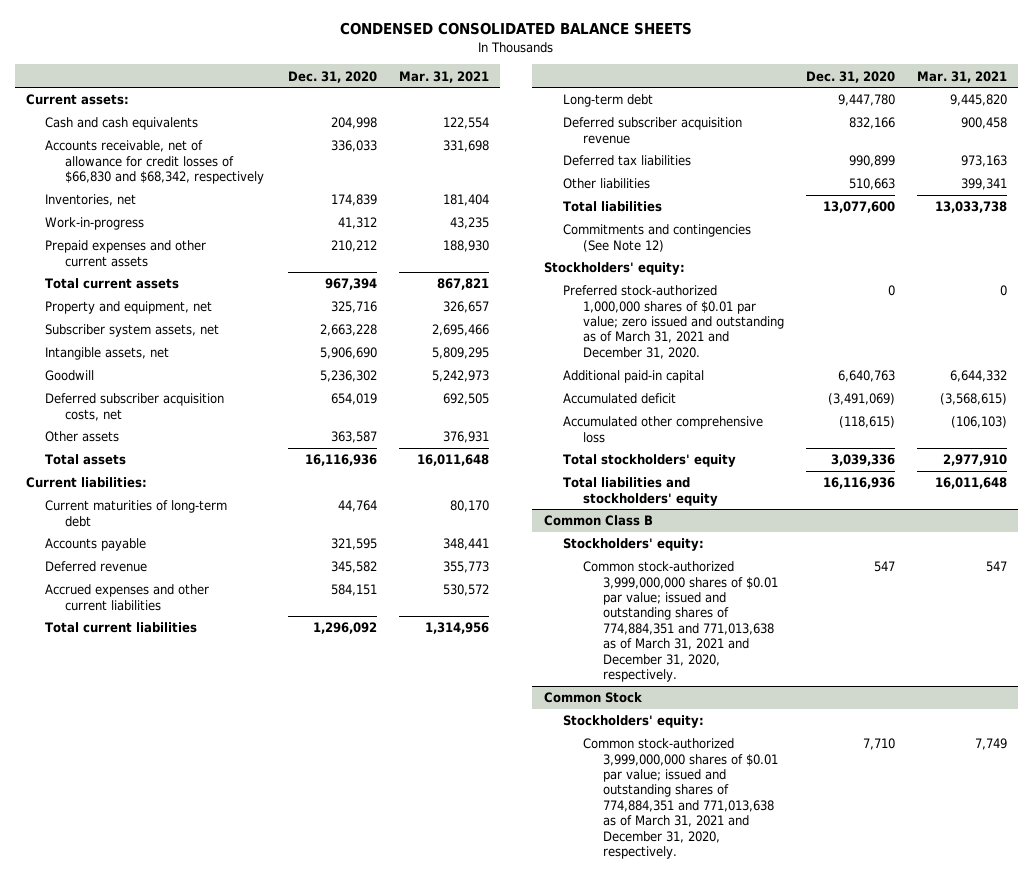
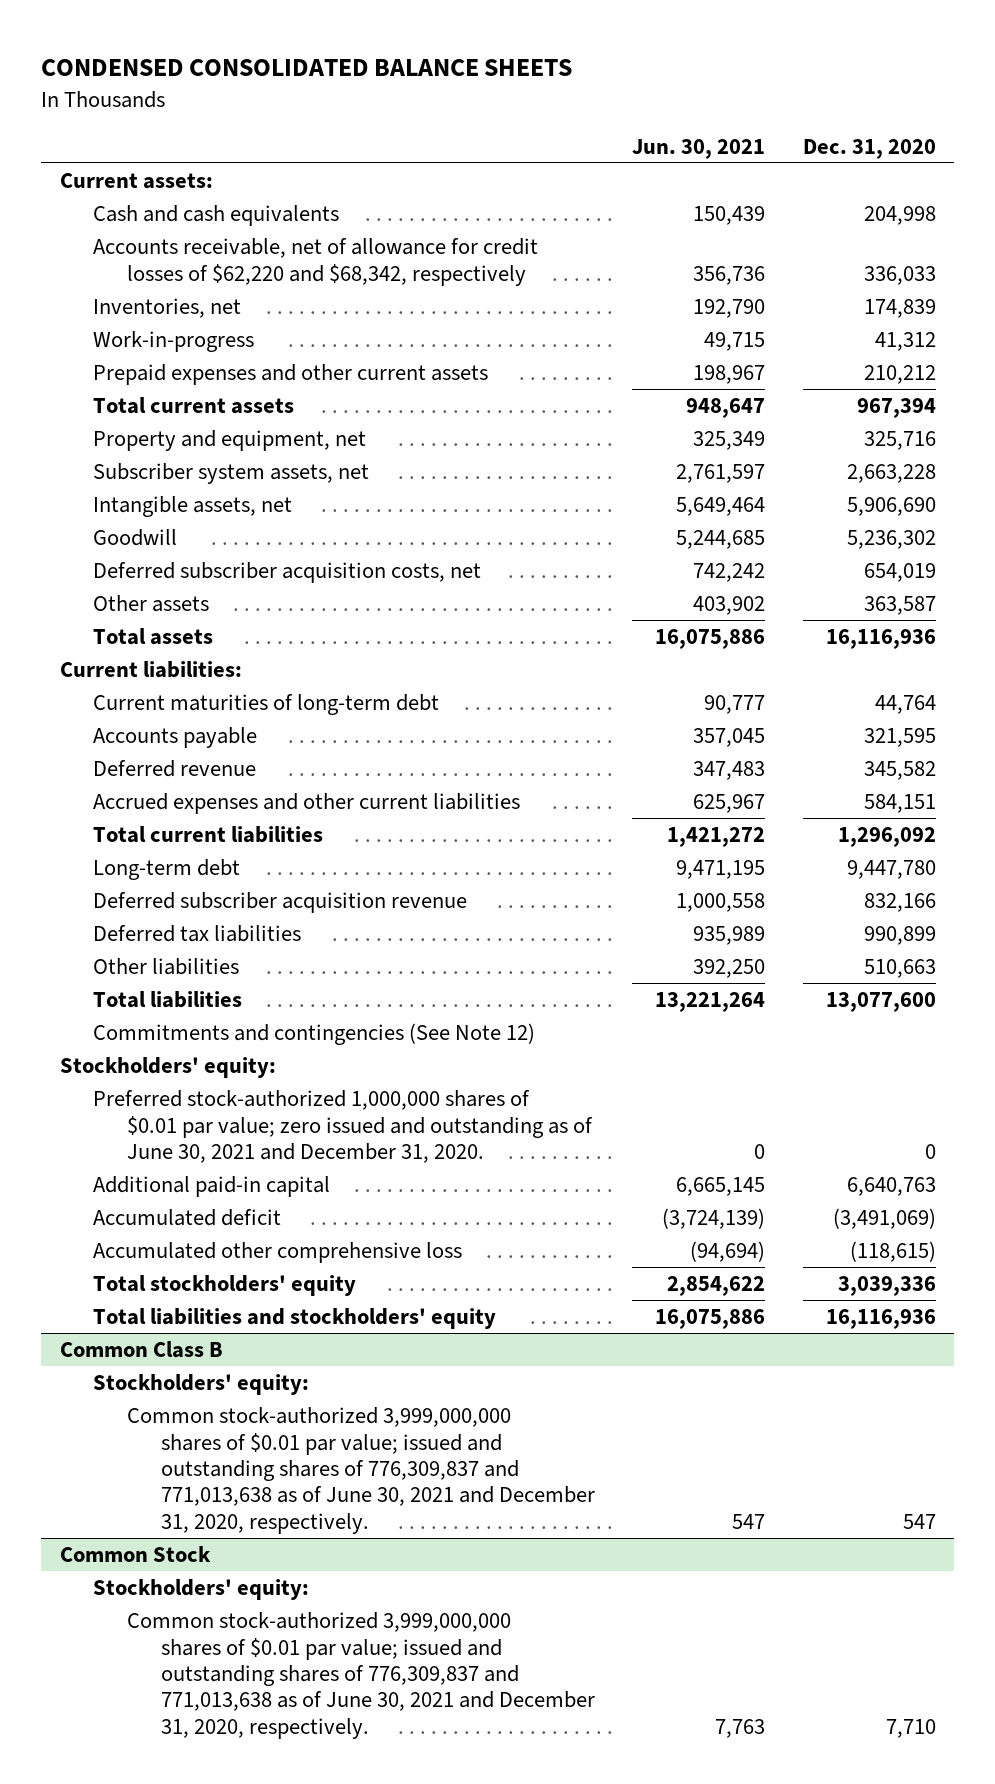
- | Dec. 31, 2020 | Mar. 31, 2021
+ | Jun. 30, 2021 | Dec. 31, 2020
- Accounts receivable, net of allowance for credit losses of $66,830 and $68,342, respectively | 336,033 | 331,698
+ Accounts receivable, net of allowance for credit losses of $62,220 and $68,342, respectively | 356,736 | 336,033
- Preferred stock-authorized 1,000,000 shares of $0.01 par value; zero issued and outstanding as of March 31, 2021 and December 31, 2020. | 0 | 0
+ Preferred stock-authorized 1,000,000 shares of $0.01 par value; zero issued and outstanding as of June 30, 2021 and December 31, 2020. | 0 | 0
@ Common Class B
- Common stock-authorized 3,999,000,000 shares of $0.01 par value; issued and outstanding shares of 774,884,351 and 771,013,638 as of March 31, 2021 and December 31, 2020, respectively. | 547 | 547
+ Common stock-authorized 3,999,000,000 shares of $0.01 par value; issued and outstanding shares of 776,309,837 and 771,013,638 as of June 30, 2021 and December 31, 2020, respectively. | 547 | 547
@ Common Stock
- Common stock-authorized 3,999,000,000 shares of $0.01 par value; issued and outstanding shares of 774,884,351 and 771,013,638 as of March 31, 2021 and December 31, 2020, respectively. | 7,710 | 7,749
+ Common stock-authorized 3,999,000,000 shares of $0.01 par value; issued and outstanding shares of 776,309,837 and 771,013,638 as of June 30, 2021 and December 31, 2020, respectively. | 7,763 | 7,710

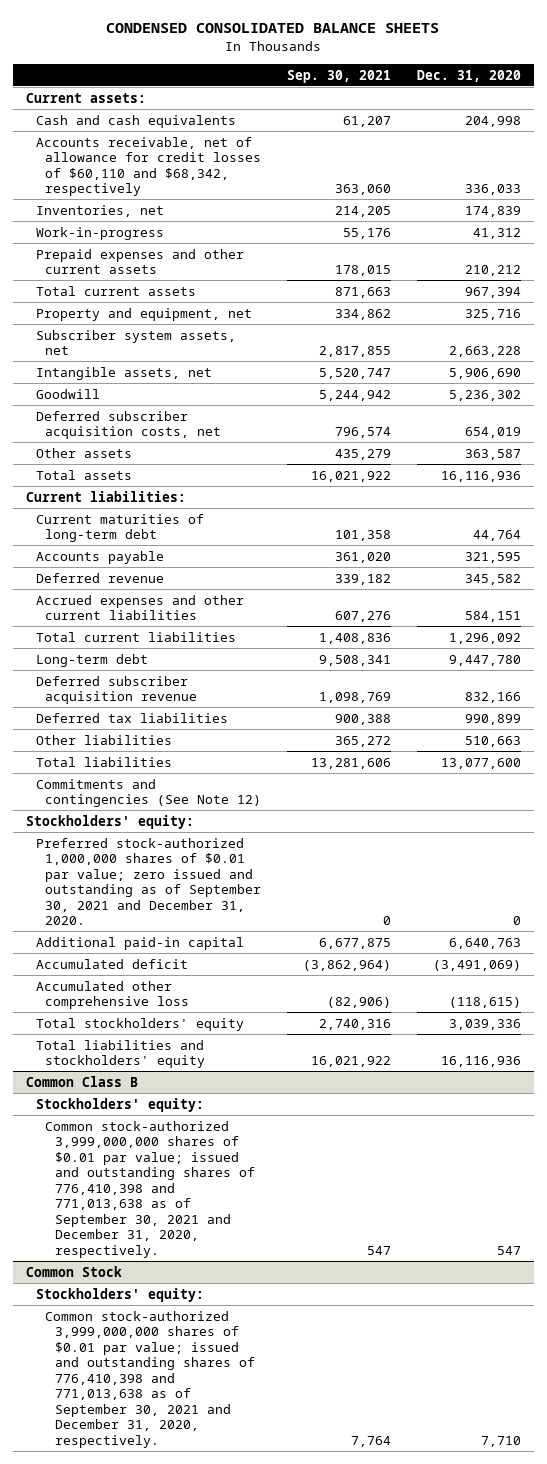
- | Jun. 30, 2021 | Dec. 31, 2020
+ | Sep. 30, 2021 | Dec. 31, 2020
- Accounts receivable, net of allowance for credit losses of $62,220 and $68,342, respectively | 356,736 | 336,033
+ Accounts receivable, net of allowance for credit losses of $60,110 and $68,342, respectively | 363,060 | 336,033
- Preferred stock-authorized 1,000,000 shares of $0.01 par value; zero issued and outstanding as of June 30, 2021 and December 31, 2020. | 0 | 0
+ Preferred stock-authorized 1,000,000 shares of $0.01 par value; zero issued and outstanding as of September 30, 2021 and December 31, 2020. | 0 | 0
@ Common Class B
- Common stock-authorized 3,999,000,000 shares of $0.01 par value; issued and outstanding shares of 776,309,837 and 771,013,638 as of June 30, 2021 and December 31, 2020, respectively. | 547 | 547
+ Common stock-authorized 3,999,000,000 shares of $0.01 par value; issued and outstanding shares of 776,410,398 and 771,013,638 as of September 30, 2021 and December 31, 2020, respectively. | 547 | 547
@ Common Stock
- Common stock-authorized 3,999,000,000 shares of $0.01 par value; issued and outstanding shares of 776,309,837 and 771,013,638 as of June 30, 2021 and December 31, 2020, respectively. | 7,763 | 7,710
+ Common stock-authorized 3,999,000,000 shares of $0.01 par value; issued and outstanding shares of 776,410,398 and 771,013,638 as of September 30, 2021 and December 31, 2020, respectively. | 7,764 | 7,710

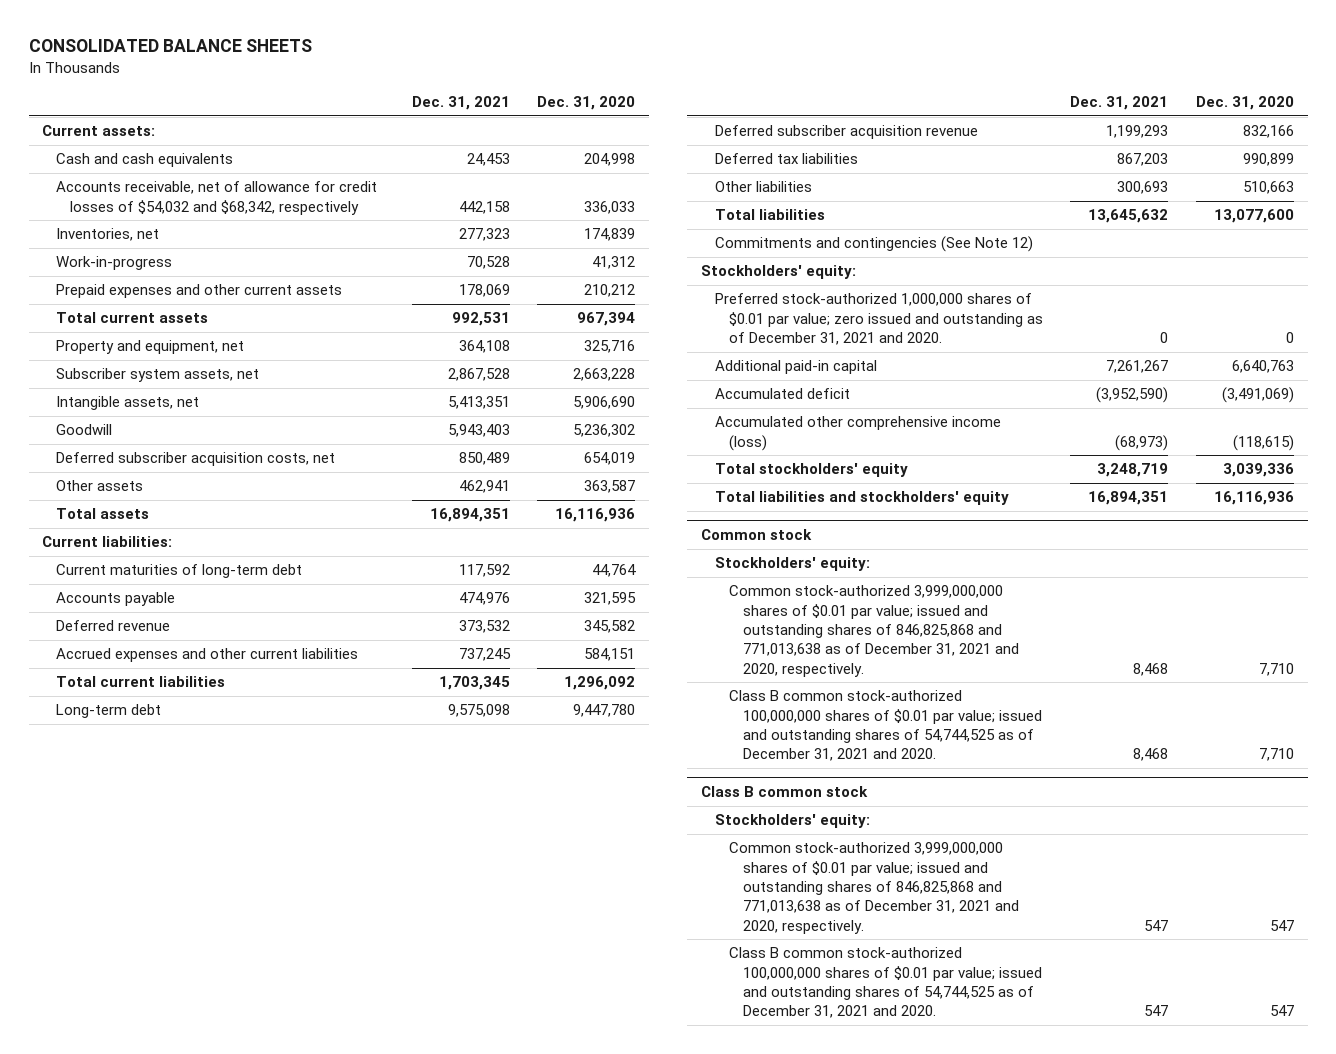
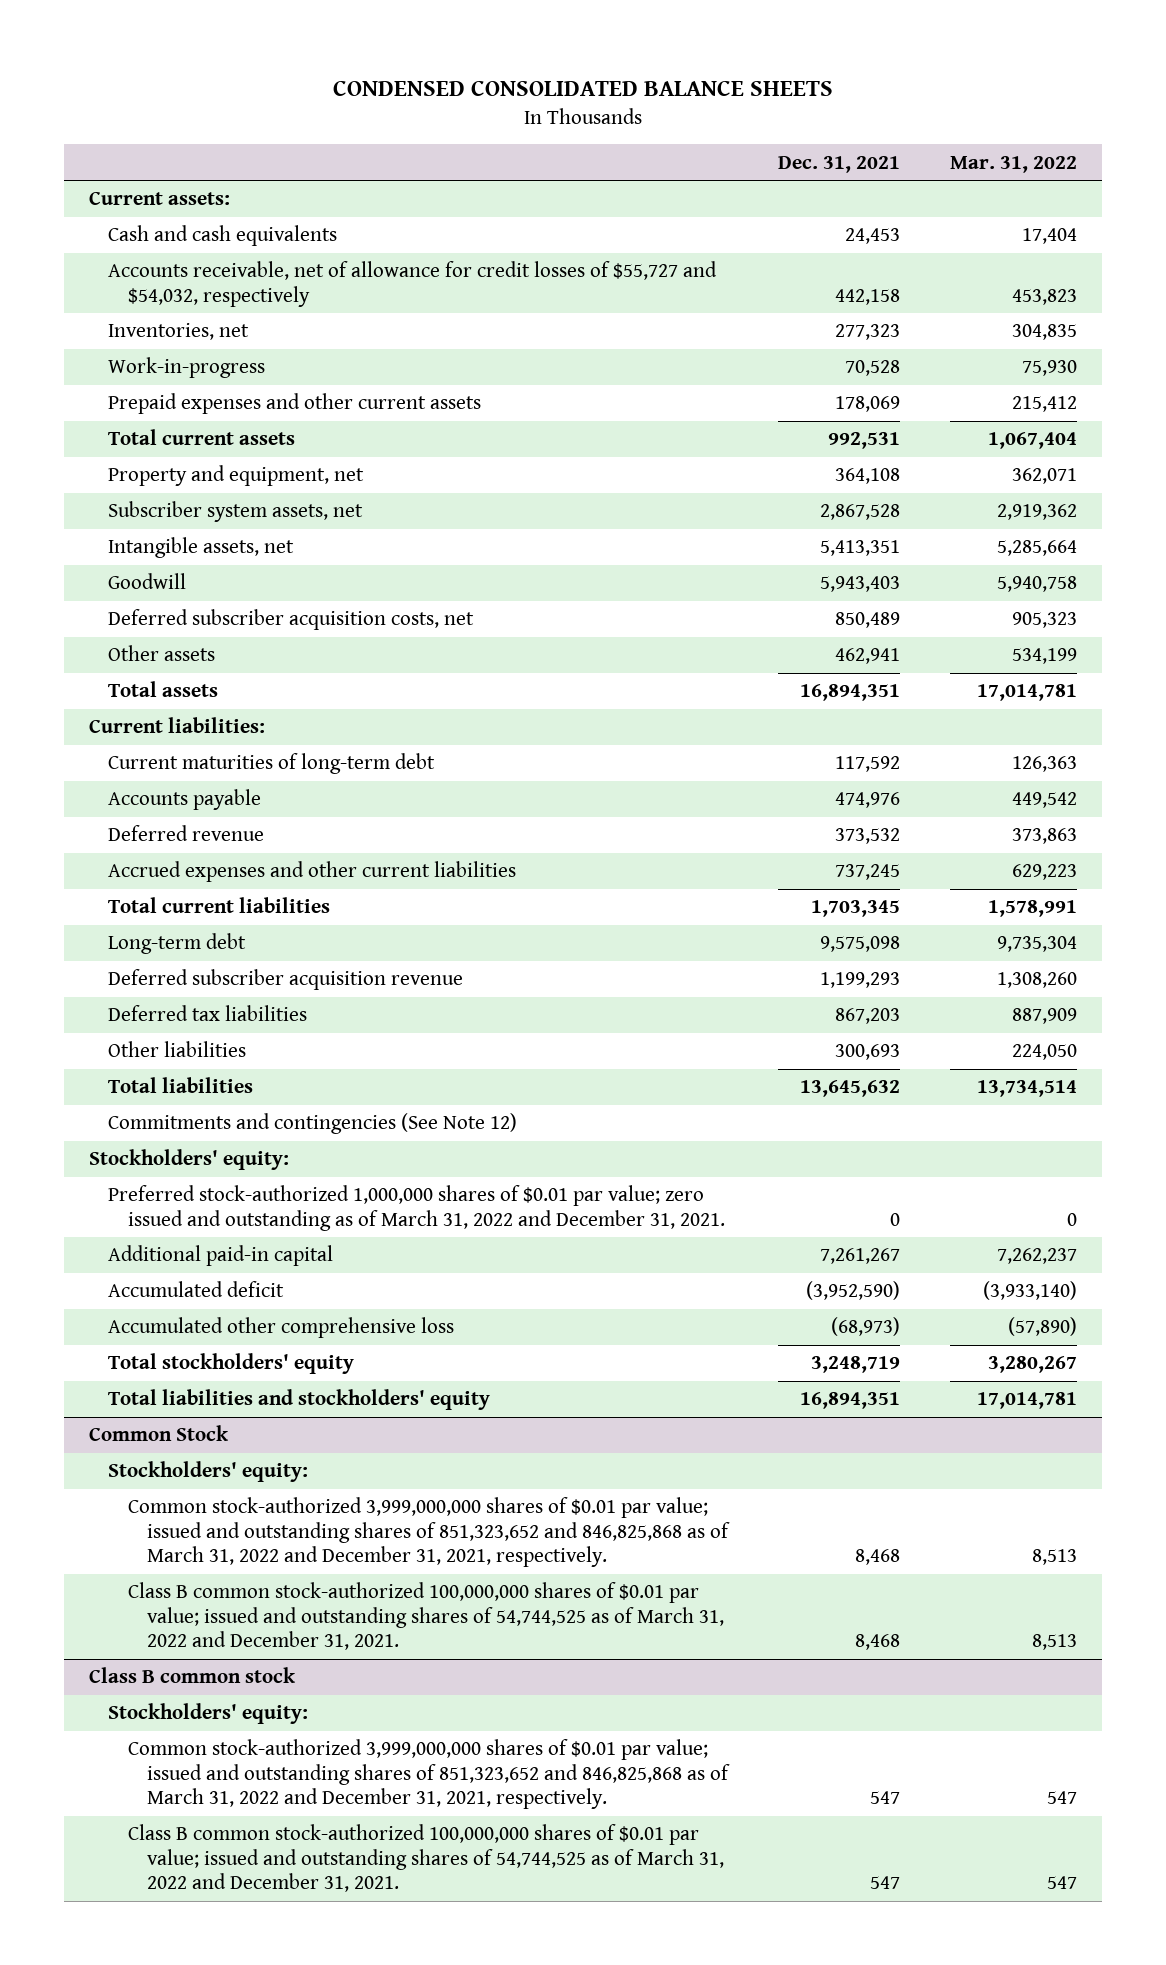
- CONSOLIDATED BALANCE SHEETS
+ CONDENSED CONSOLIDATED BALANCE SHEETS
- | Dec. 31, 2021 | Dec. 31, 2020
+ | Dec. 31, 2021 | Mar. 31, 2022
- Accounts receivable, net of allowance for credit losses of $54,032 and $68,342, respectively | 442,158 | 336,033
+ Accounts receivable, net of allowance for credit losses of $55,727 and $54,032, respectively | 442,158 | 453,823
- Preferred stock-authorized 1,000,000 shares of $0.01 par value; zero issued and outstanding as of December 31, 2021 and 2020. | 0 | 0
+ Preferred stock-authorized 1,000,000 shares of $0.01 par value; zero issued and outstanding as of March 31, 2022 and December 31, 2021. | 0 | 0
- Accumulated other comprehensive income (loss) | (68,973) | (118,615)
+ Accumulated other comprehensive loss | (68,973) | (57,890)
- Common stock
+ Common Stock
- Common stock-authorized 3,999,000,000 shares of $0.01 par value; issued and outstanding shares of 846,825,868 and 771,013,638 as of December 31, 2021 and 2020, respectively. | 8,468 | 7,710
- Class B common stock-authorized 100,000,000 shares of $0.01 par value; issued and outstanding shares of 54,744,525 as of December 31, 2021 and 2020. | 8,468 | 7,710
+ Common stock-authorized 3,999,000,000 shares of $0.01 par value; issued and outstanding shares of 851,323,652 and 846,825,868 as of March 31, 2022 and December 31, 2021, respectively. | 8,468 | 8,513
+ Class B common stock-authorized 100,000,000 shares of $0.01 par value; issued and outstanding shares of 54,744,525 as of March 31, 2022 and December 31, 2021. | 8,468 | 8,513
@ Class B common stock
- Common stock-authorized 3,999,000,000 shares of $0.01 par value; issued and outstanding shares of 846,825,868 and 771,013,638 as of December 31, 2021 and 2020, respectively. | 547 | 547
- Class B common stock-authorized 100,000,000 shares of $0.01 par value; issued and outstanding shares of 54,744,525 as of December 31, 2021 and 2020. | 547 | 547
+ Common stock-authorized 3,999,000,000 shares of $0.01 par value; issued and outstanding shares of 851,323,652 and 846,825,868 as of March 31, 2022 and December 31, 2021, respectively. | 547 | 547
+ Class B common stock-authorized 100,000,000 shares of $0.01 par value; issued and outstanding shares of 54,744,525 as of March 31, 2022 and December 31, 2021. | 547 | 547

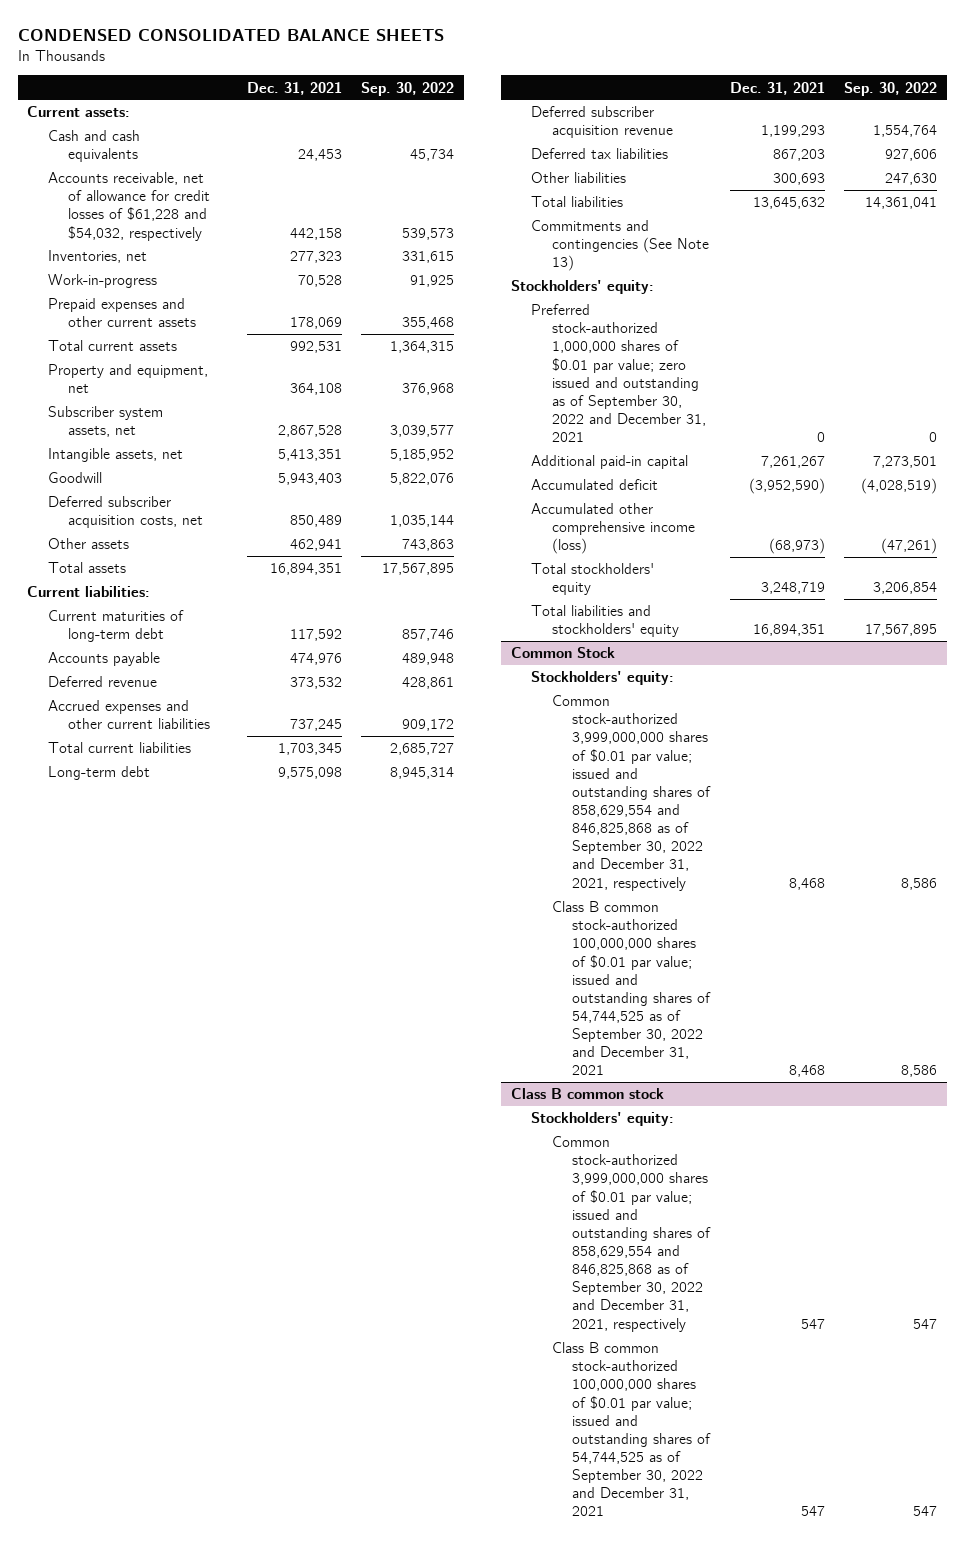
- | Dec. 31, 2021 | Mar. 31, 2022
+ | Dec. 31, 2021 | Sep. 30, 2022
- Accounts receivable, net of allowance for credit losses of $55,727 and $54,032, respectively | 442,158 | 453,823
+ Accounts receivable, net of allowance for credit losses of $61,228 and $54,032, respectively | 442,158 | 539,573
- Commitments and contingencies (See Note 12)
+ Commitments and contingencies (See Note 13)
- Preferred stock-authorized 1,000,000 shares of $0.01 par value; zero issued and outstanding as of March 31, 2022 and December 31, 2021. | 0 | 0
+ Preferred stock-authorized 1,000,000 shares of $0.01 par value; zero issued and outstanding as of September 30, 2022 and December 31, 2021 | 0 | 0
- Accumulated other comprehensive loss | (68,973) | (57,890)
+ Accumulated other comprehensive income (loss) | (68,973) | (47,261)
@ Common Stock
- Common stock-authorized 3,999,000,000 shares of $0.01 par value; issued and outstanding shares of 851,323,652 and 846,825,868 as of March 31, 2022 and December 31, 2021, respectively. | 8,468 | 8,513
- Class B common stock-authorized 100,000,000 shares of $0.01 par value; issued and outstanding shares of 54,744,525 as of March 31, 2022 and December 31, 2021. | 8,468 | 8,513
+ Common stock-authorized 3,999,000,000 shares of $0.01 par value; issued and outstanding shares of 858,629,554 and 846,825,868 as of September 30, 2022 and December 31, 2021, respectively | 8,468 | 8,586
+ Class B common stock-authorized 100,000,000 shares of $0.01 par value; issued and outstanding shares of 54,744,525 as of September 30, 2022 and December 31, 2021 | 8,468 | 8,586
@ Class B common stock
- Common stock-authorized 3,999,000,000 shares of $0.01 par value; issued and outstanding shares of 851,323,652 and 846,825,868 as of March 31, 2022 and December 31, 2021, respectively. | 547 | 547
- Class B common stock-authorized 100,000,000 shares of $0.01 par value; issued and outstanding shares of 54,744,525 as of March 31, 2022 and December 31, 2021. | 547 | 547
+ Common stock-authorized 3,999,000,000 shares of $0.01 par value; issued and outstanding shares of 858,629,554 and 846,825,868 as of September 30, 2022 and December 31, 2021, respectively | 547 | 547
+ Class B common stock-authorized 100,000,000 shares of $0.01 par value; issued and outstanding shares of 54,744,525 as of September 30, 2022 and December 31, 2021 | 547 | 547

